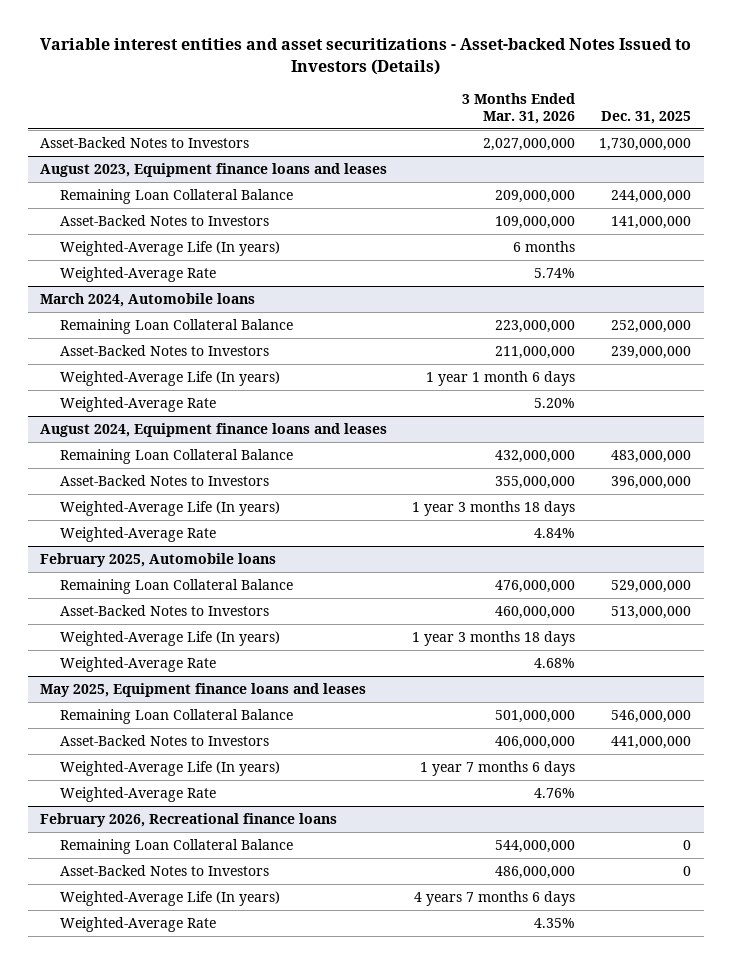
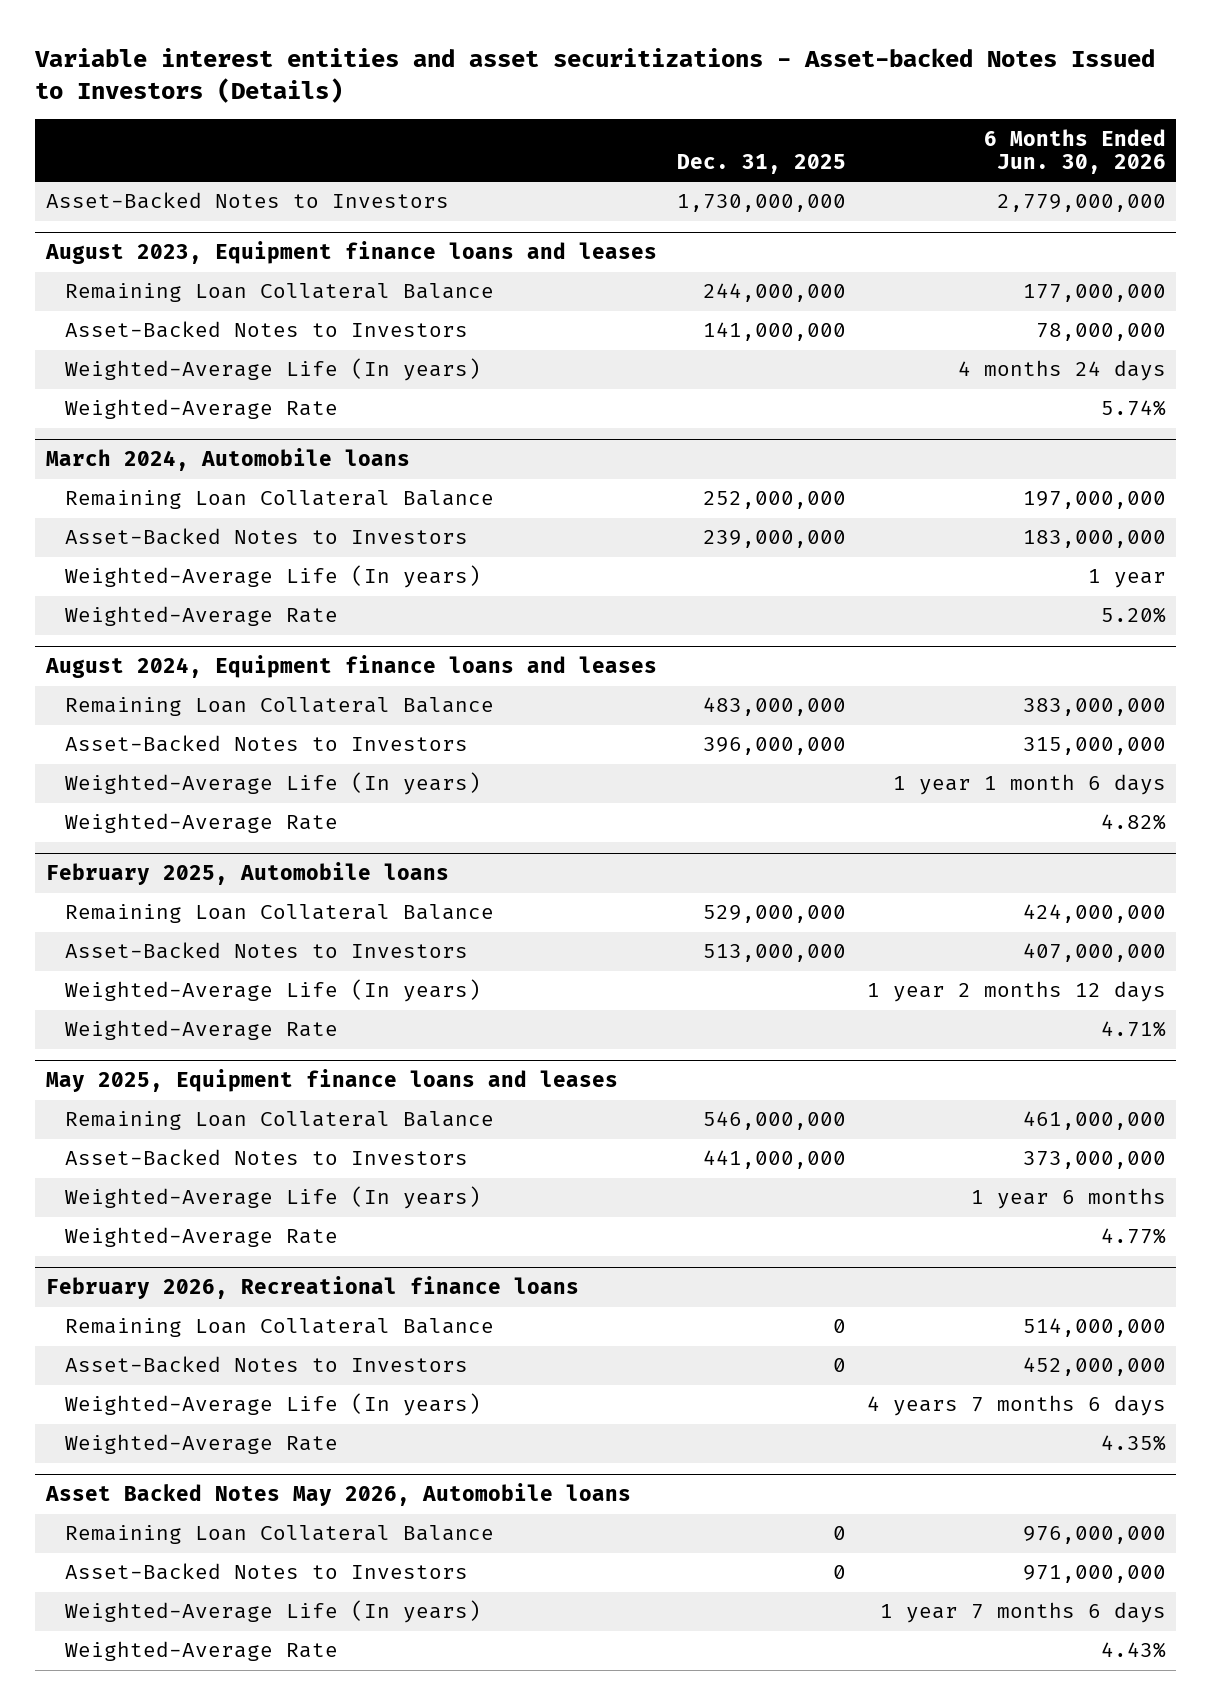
- | 3 Months Ended Mar. 31, 2026 | Dec. 31, 2025
+ | Dec. 31, 2025 | 6 Months Ended Jun. 30, 2026
+ Asset Backed Notes May 2026, Automobile loans
+ Remaining Loan Collateral Balance | 0 | 976,000,000
+ Asset-Backed Notes to Investors | 0 | 971,000,000
+ Weighted-Average Life (In years) | | 1 year 7 months 6 days
+ Weighted-Average Rate | | 4.43%

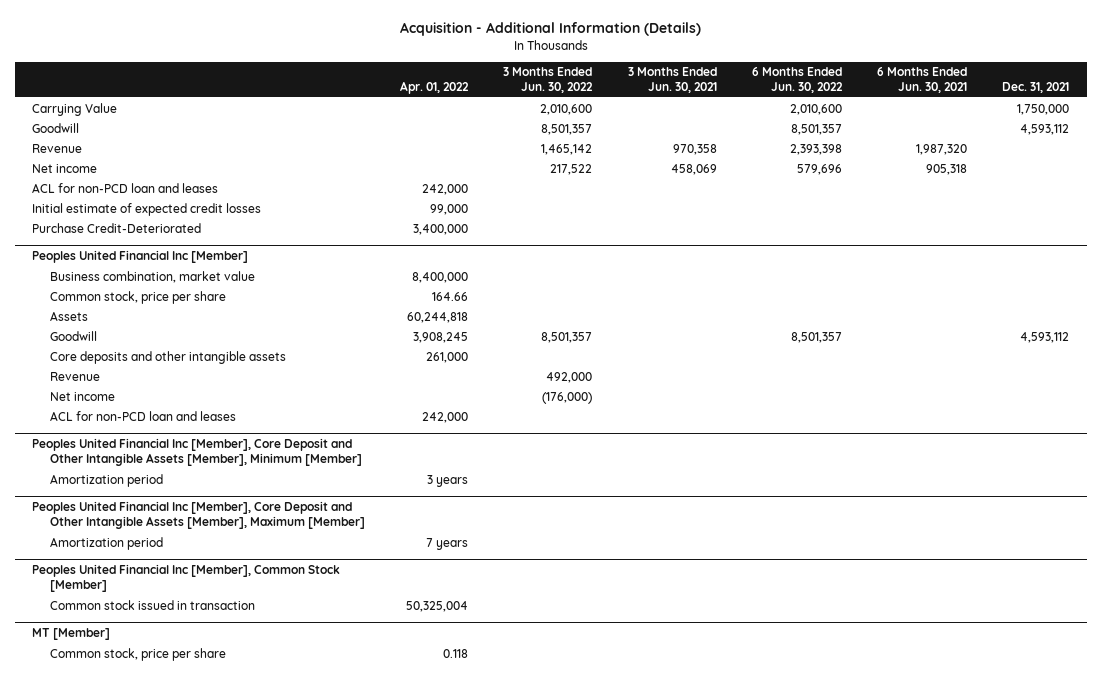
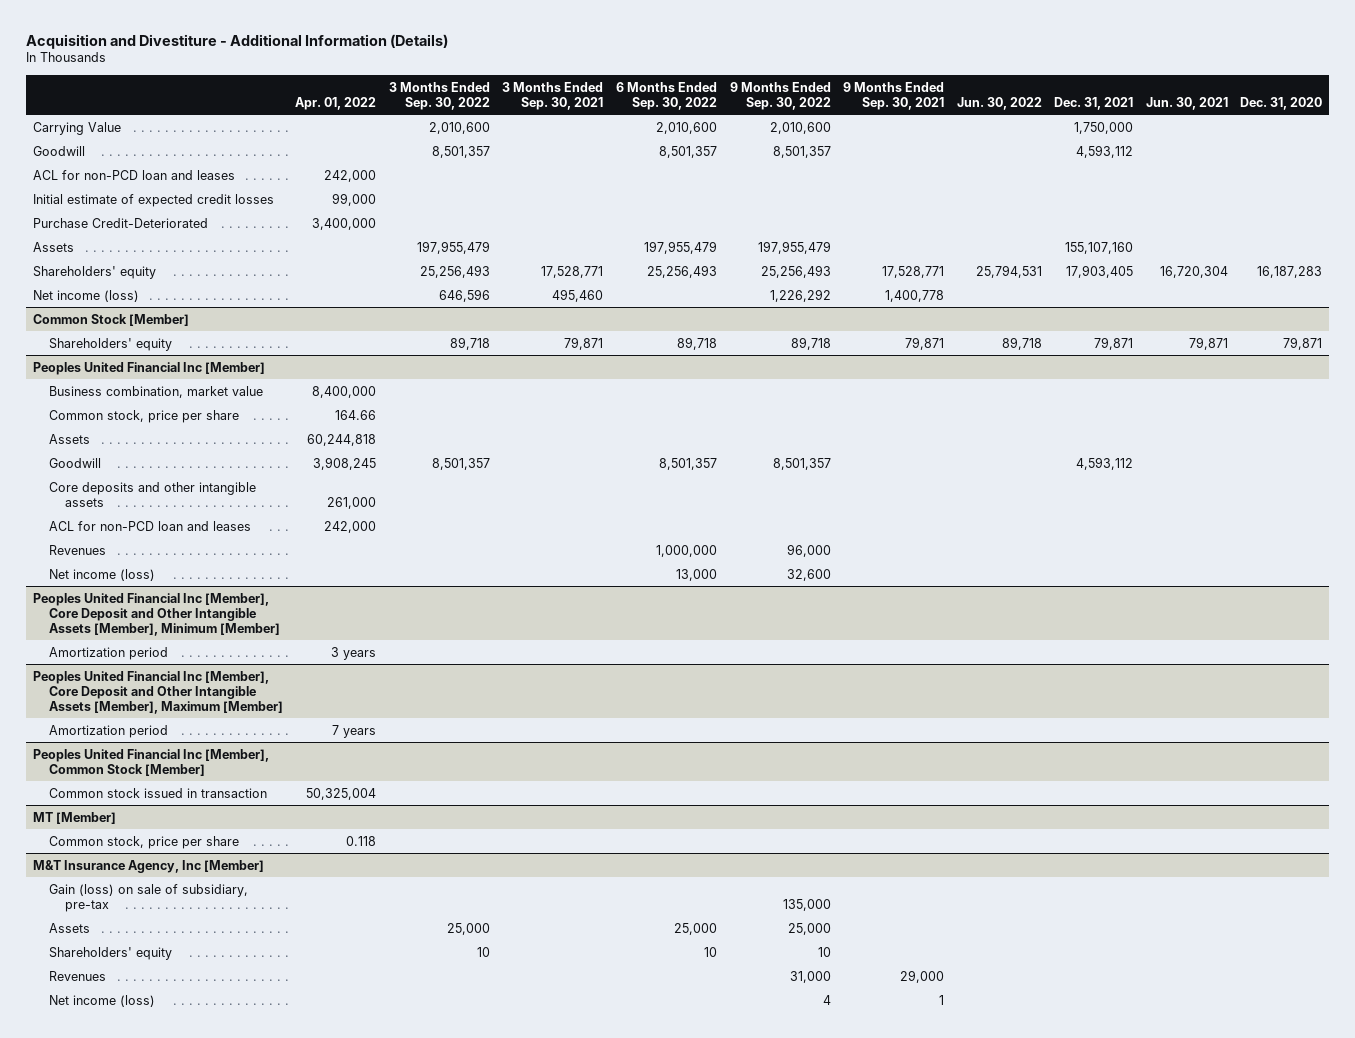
- Acquisition - Additional Information (Details)
+ Acquisition and Divestiture - Additional Information (Details)
- | Apr. 01, 2022 | 3 Months Ended Jun. 30, 2022 | 3 Months Ended Jun. 30, 2021 | 6 Months Ended Jun. 30, 2022 | 6 Months Ended Jun. 30, 2021 | Dec. 31, 2021
+ | Apr. 01, 2022 | 3 Months Ended Sep. 30, 2022 | 3 Months Ended Sep. 30, 2021 | 6 Months Ended Sep. 30, 2022 | 9 Months Ended Sep. 30, 2022 | 9 Months Ended Sep. 30, 2021 | Jun. 30, 2022 | Dec. 31, 2021 | Jun. 30, 2021 | Dec. 31, 2020
- Revenue | | 1,465,142 | 970,358 | 2,393,398 | 1,987,320 |
- Net income | | 217,522 | 458,069 | 579,696 | 905,318 |
+ Assets | | 197,955,479 | | 197,955,479 | 197,955,479 | | | 155,107,160 | |
+ Shareholders' equity | | 25,256,493 | 17,528,771 | 25,256,493 | 25,256,493 | 17,528,771 | 25,794,531 | 17,903,405 | 16,720,304 | 16,187,283
+ Net income (loss) | | 646,596 | 495,460 | | 1,226,292 | 1,400,778 | | | |
+ Common Stock [Member]
+ Shareholders' equity | | 89,718 | 79,871 | 89,718 | 89,718 | 79,871 | 89,718 | 79,871 | 79,871 | 79,871
@ Peoples United Financial Inc [Member]
- Revenue | | 492,000 | | | |
- Net income | | (176,000) | | | |
+ Revenues | | | | 1,000,000 | 96,000 | | | | |
+ Net income (loss) | | | | 13,000 | 32,600 | | | | |
+ M&T Insurance Agency, Inc [Member]
+ Gain (loss) on sale of subsidiary, pre-tax | | | | | 135,000 | | | | |
+ Assets | | 25,000 | | 25,000 | 25,000 | | | | |
+ Shareholders' equity | | 10 | | 10 | 10 | | | | |
+ Revenues | | | | | 31,000 | 29,000 | | | |
+ Net income (loss) | | | | | 4 | 1 | | | |

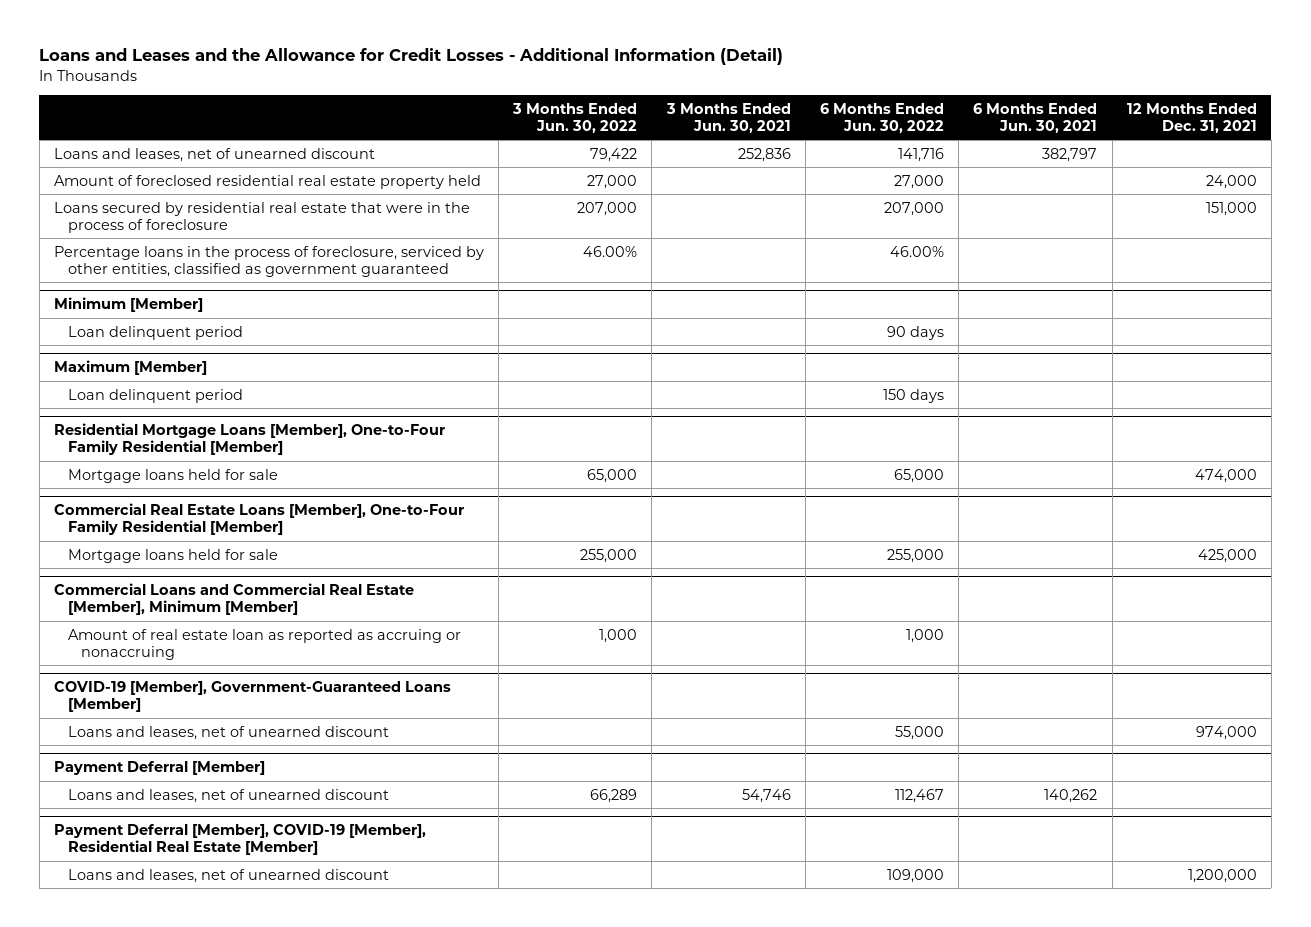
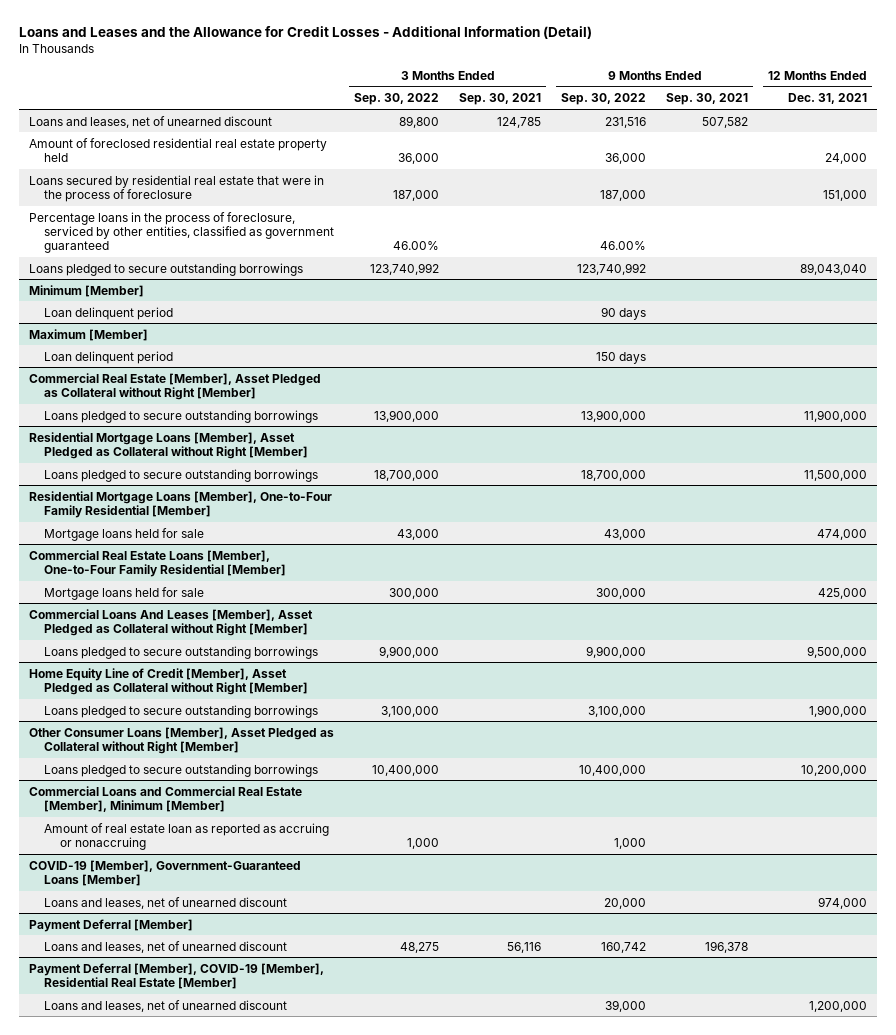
- | 3 Months Ended Jun. 30, 2022 | 3 Months Ended Jun. 30, 2021 | 6 Months Ended Jun. 30, 2022 | 6 Months Ended Jun. 30, 2021 | 12 Months Ended Dec. 31, 2021
+ | 3 Months Ended Sep. 30, 2022 | 3 Months Ended Sep. 30, 2021 | 9 Months Ended Sep. 30, 2022 | 9 Months Ended Sep. 30, 2021 | 12 Months Ended Dec. 31, 2021
+ Loans pledged to secure outstanding borrowings | 123,740,992 | | 123,740,992 | | 89,043,040
+ Commercial Real Estate [Member], Asset Pledged as Collateral without Right [Member]
+ Loans pledged to secure outstanding borrowings | 13,900,000 | | 13,900,000 | | 11,900,000
+ Residential Mortgage Loans [Member], Asset Pledged as Collateral without Right [Member]
+ Loans pledged to secure outstanding borrowings | 18,700,000 | | 18,700,000 | | 11,500,000
+ Commercial Loans And Leases [Member], Asset Pledged as Collateral without Right [Member]
+ Loans pledged to secure outstanding borrowings | 9,900,000 | | 9,900,000 | | 9,500,000
+ Home Equity Line of Credit [Member], Asset Pledged as Collateral without Right [Member]
+ Loans pledged to secure outstanding borrowings | 3,100,000 | | 3,100,000 | | 1,900,000
+ Other Consumer Loans [Member], Asset Pledged as Collateral without Right [Member]
+ Loans pledged to secure outstanding borrowings | 10,400,000 | | 10,400,000 | | 10,200,000

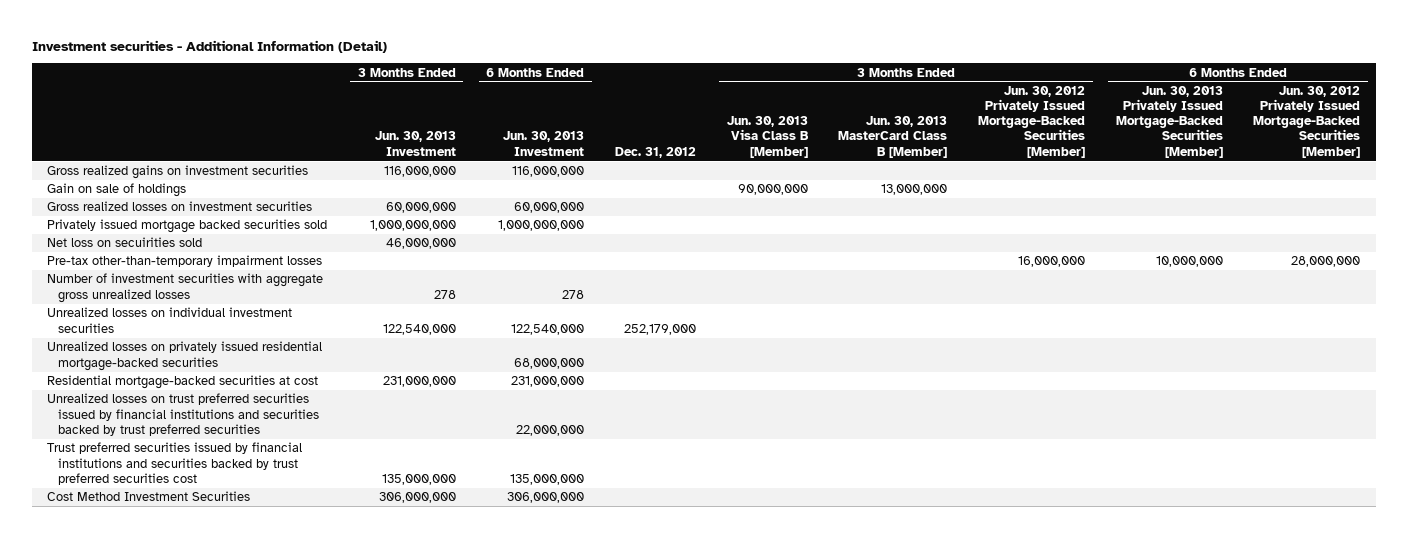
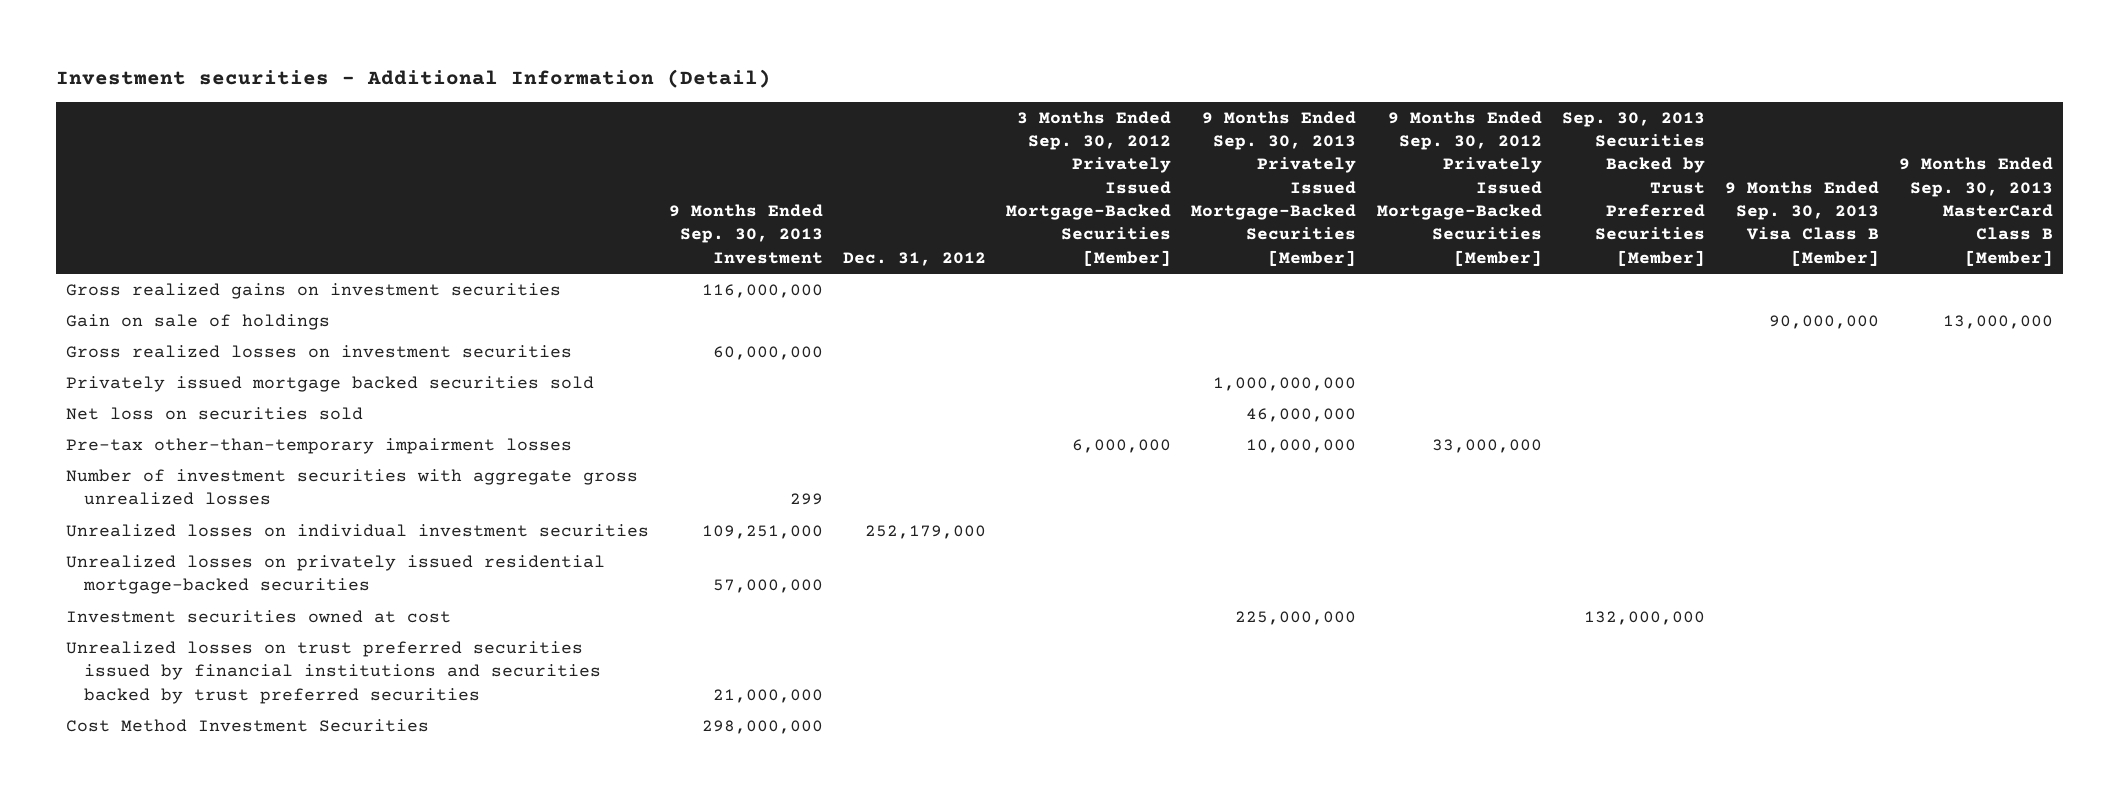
- | 3 Months Ended Jun. 30, 2013 Investment | 6 Months Ended Jun. 30, 2013 Investment | Dec. 31, 2012 | 3 Months Ended Jun. 30, 2013 Visa Class B [Member] | 3 Months Ended Jun. 30, 2013 MasterCard Class B [Member] | 3 Months Ended Jun. 30, 2012 Privately Issued Mortgage-Backed Securities [Member] | 6 Months Ended Jun. 30, 2013 Privately Issued Mortgage-Backed Securities [Member] | 6 Months Ended Jun. 30, 2012 Privately Issued Mortgage-Backed Securities [Member]
+ | 9 Months Ended Sep. 30, 2013 Investment | Dec. 31, 2012 | 3 Months Ended Sep. 30, 2012 Privately Issued Mortgage-Backed Securities [Member] | 9 Months Ended Sep. 30, 2013 Privately Issued Mortgage-Backed Securities [Member] | 9 Months Ended Sep. 30, 2012 Privately Issued Mortgage-Backed Securities [Member] | Sep. 30, 2013 Securities Backed by Trust Preferred Securities [Member] | 9 Months Ended Sep. 30, 2013 Visa Class B [Member] | 9 Months Ended Sep. 30, 2013 MasterCard Class B [Member]
- Net loss on secuirities sold | 46,000,000 | | | | | | |
+ Net loss on securities sold | | | | 46,000,000 | | | |
- Residential mortgage-backed securities at cost | 231,000,000 | 231,000,000 | | | | | |
+ Investment securities owned at cost | | | | 225,000,000 | | 132,000,000 | |
- Trust preferred securities issued by financial institutions and securities backed by trust preferred securities cost | 135,000,000 | 135,000,000 | | | | | |

